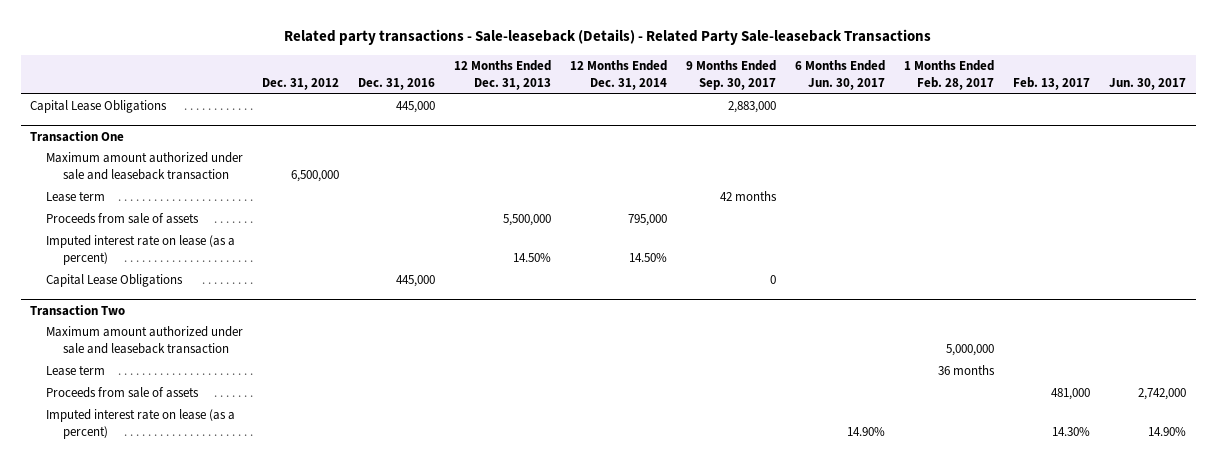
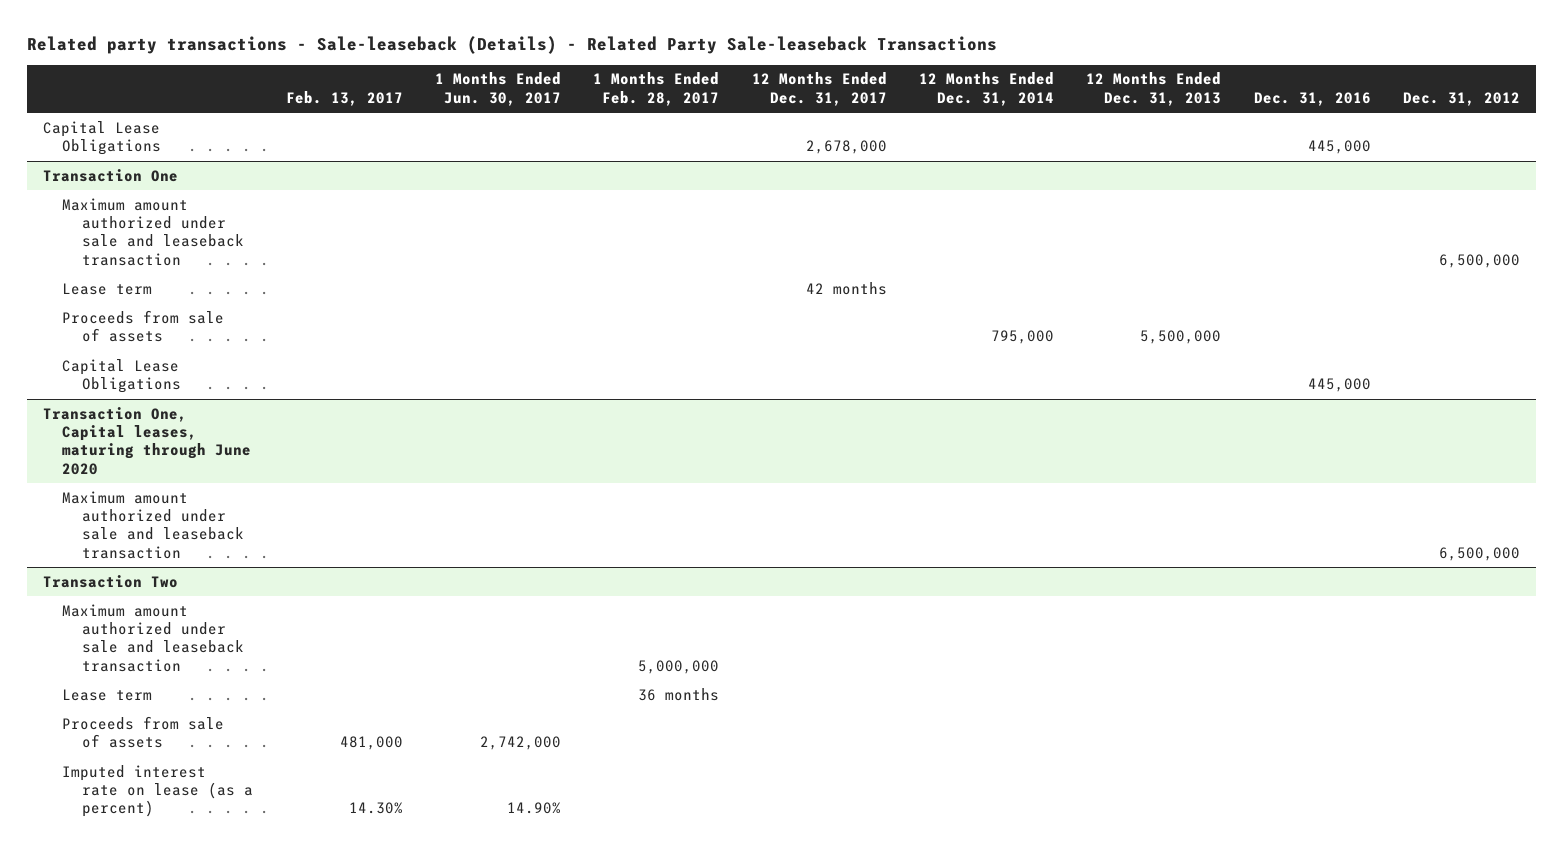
- | Dec. 31, 2012 | Dec. 31, 2016 | 12 Months Ended Dec. 31, 2013 | 12 Months Ended Dec. 31, 2014 | 9 Months Ended Sep. 30, 2017 | 6 Months Ended Jun. 30, 2017 | 1 Months Ended Feb. 28, 2017 | Feb. 13, 2017 | Jun. 30, 2017
+ | Feb. 13, 2017 | 1 Months Ended Jun. 30, 2017 | 1 Months Ended Feb. 28, 2017 | 12 Months Ended Dec. 31, 2017 | 12 Months Ended Dec. 31, 2014 | 12 Months Ended Dec. 31, 2013 | Dec. 31, 2016 | Dec. 31, 2012
@ Transaction One
- Imputed interest rate on lease (as a percent) | | | 14.50% | 14.50% | | | | |
+ Transaction One, Capital leases, maturing through June 2020
+ Maximum amount authorized under sale and leaseback transaction | | | | | | | | 6,500,000

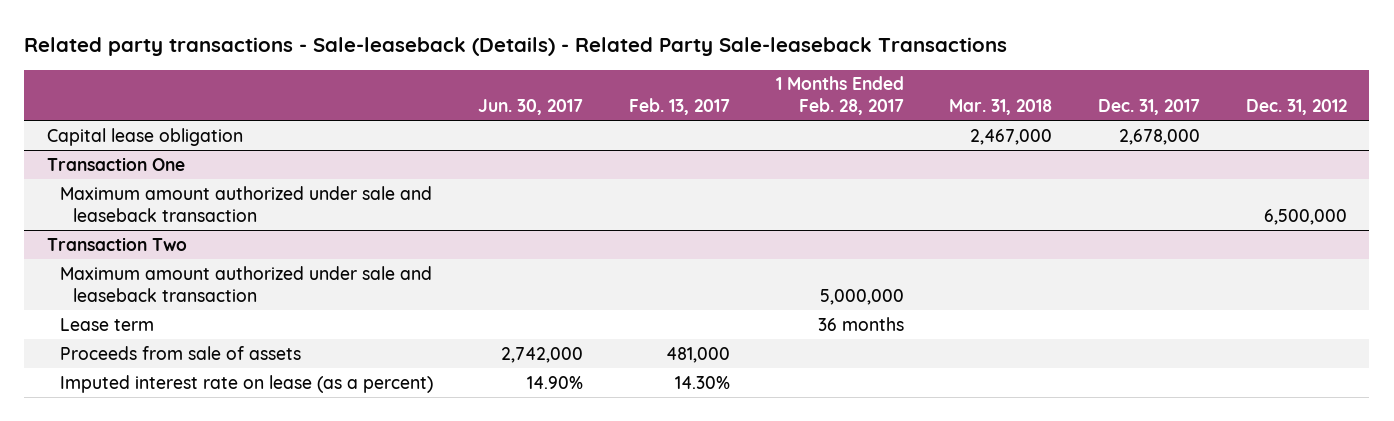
- | Feb. 13, 2017 | 1 Months Ended Jun. 30, 2017 | 1 Months Ended Feb. 28, 2017 | 12 Months Ended Dec. 31, 2017 | 12 Months Ended Dec. 31, 2014 | 12 Months Ended Dec. 31, 2013 | Dec. 31, 2016 | Dec. 31, 2012
+ | Jun. 30, 2017 | Feb. 13, 2017 | 1 Months Ended Feb. 28, 2017 | Mar. 31, 2018 | Dec. 31, 2017 | Dec. 31, 2012
- Capital Lease Obligations | | | | 2,678,000 | | | 445,000 |
+ Capital lease obligation | | | | 2,467,000 | 2,678,000 |
@ Transaction One
- Lease term | | | | 42 months | | | |
- Proceeds from sale of assets | | | | | 795,000 | 5,500,000 | |
- Capital Lease Obligations | | | | | | | 445,000 |
- Transaction One, Capital leases, maturing through June 2020
- Maximum amount authorized under sale and leaseback transaction | | | | | | | | 6,500,000

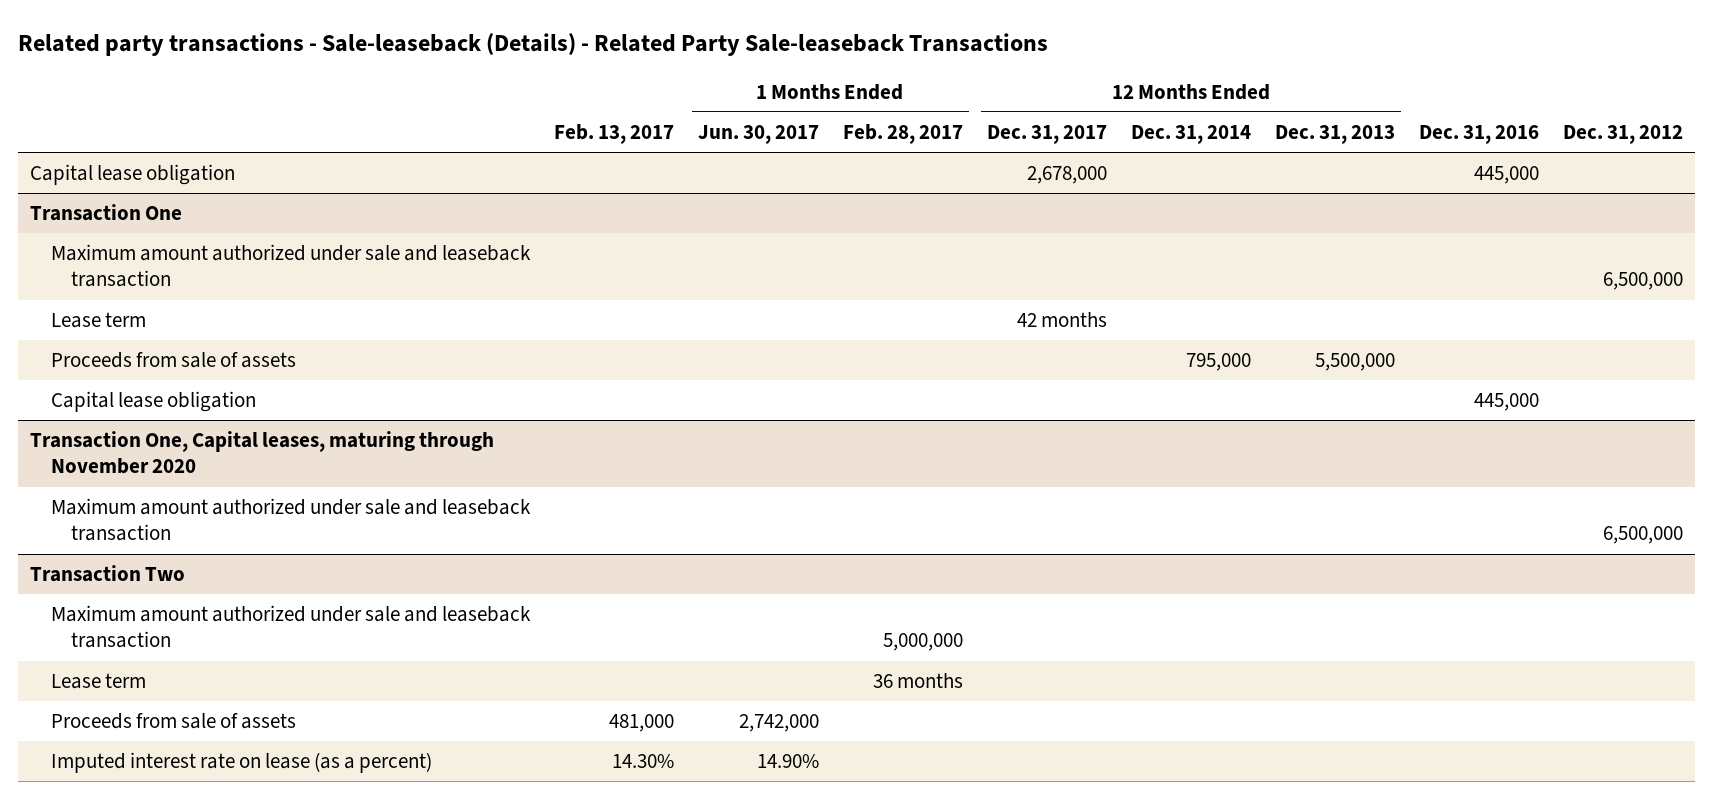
- | Jun. 30, 2017 | Feb. 13, 2017 | 1 Months Ended Feb. 28, 2017 | Mar. 31, 2018 | Dec. 31, 2017 | Dec. 31, 2012
+ | Feb. 13, 2017 | 1 Months Ended Jun. 30, 2017 | 1 Months Ended Feb. 28, 2017 | 12 Months Ended Dec. 31, 2017 | 12 Months Ended Dec. 31, 2014 | 12 Months Ended Dec. 31, 2013 | Dec. 31, 2016 | Dec. 31, 2012
@ Transaction One
+ Lease term | | | | 42 months | | | |
+ Proceeds from sale of assets | | | | | 795,000 | 5,500,000 | |
+ Capital lease obligation | | | | | | | 445,000 |
+ Transaction One, Capital leases, maturing through November 2020
+ Maximum amount authorized under sale and leaseback transaction | | | | | | | | 6,500,000

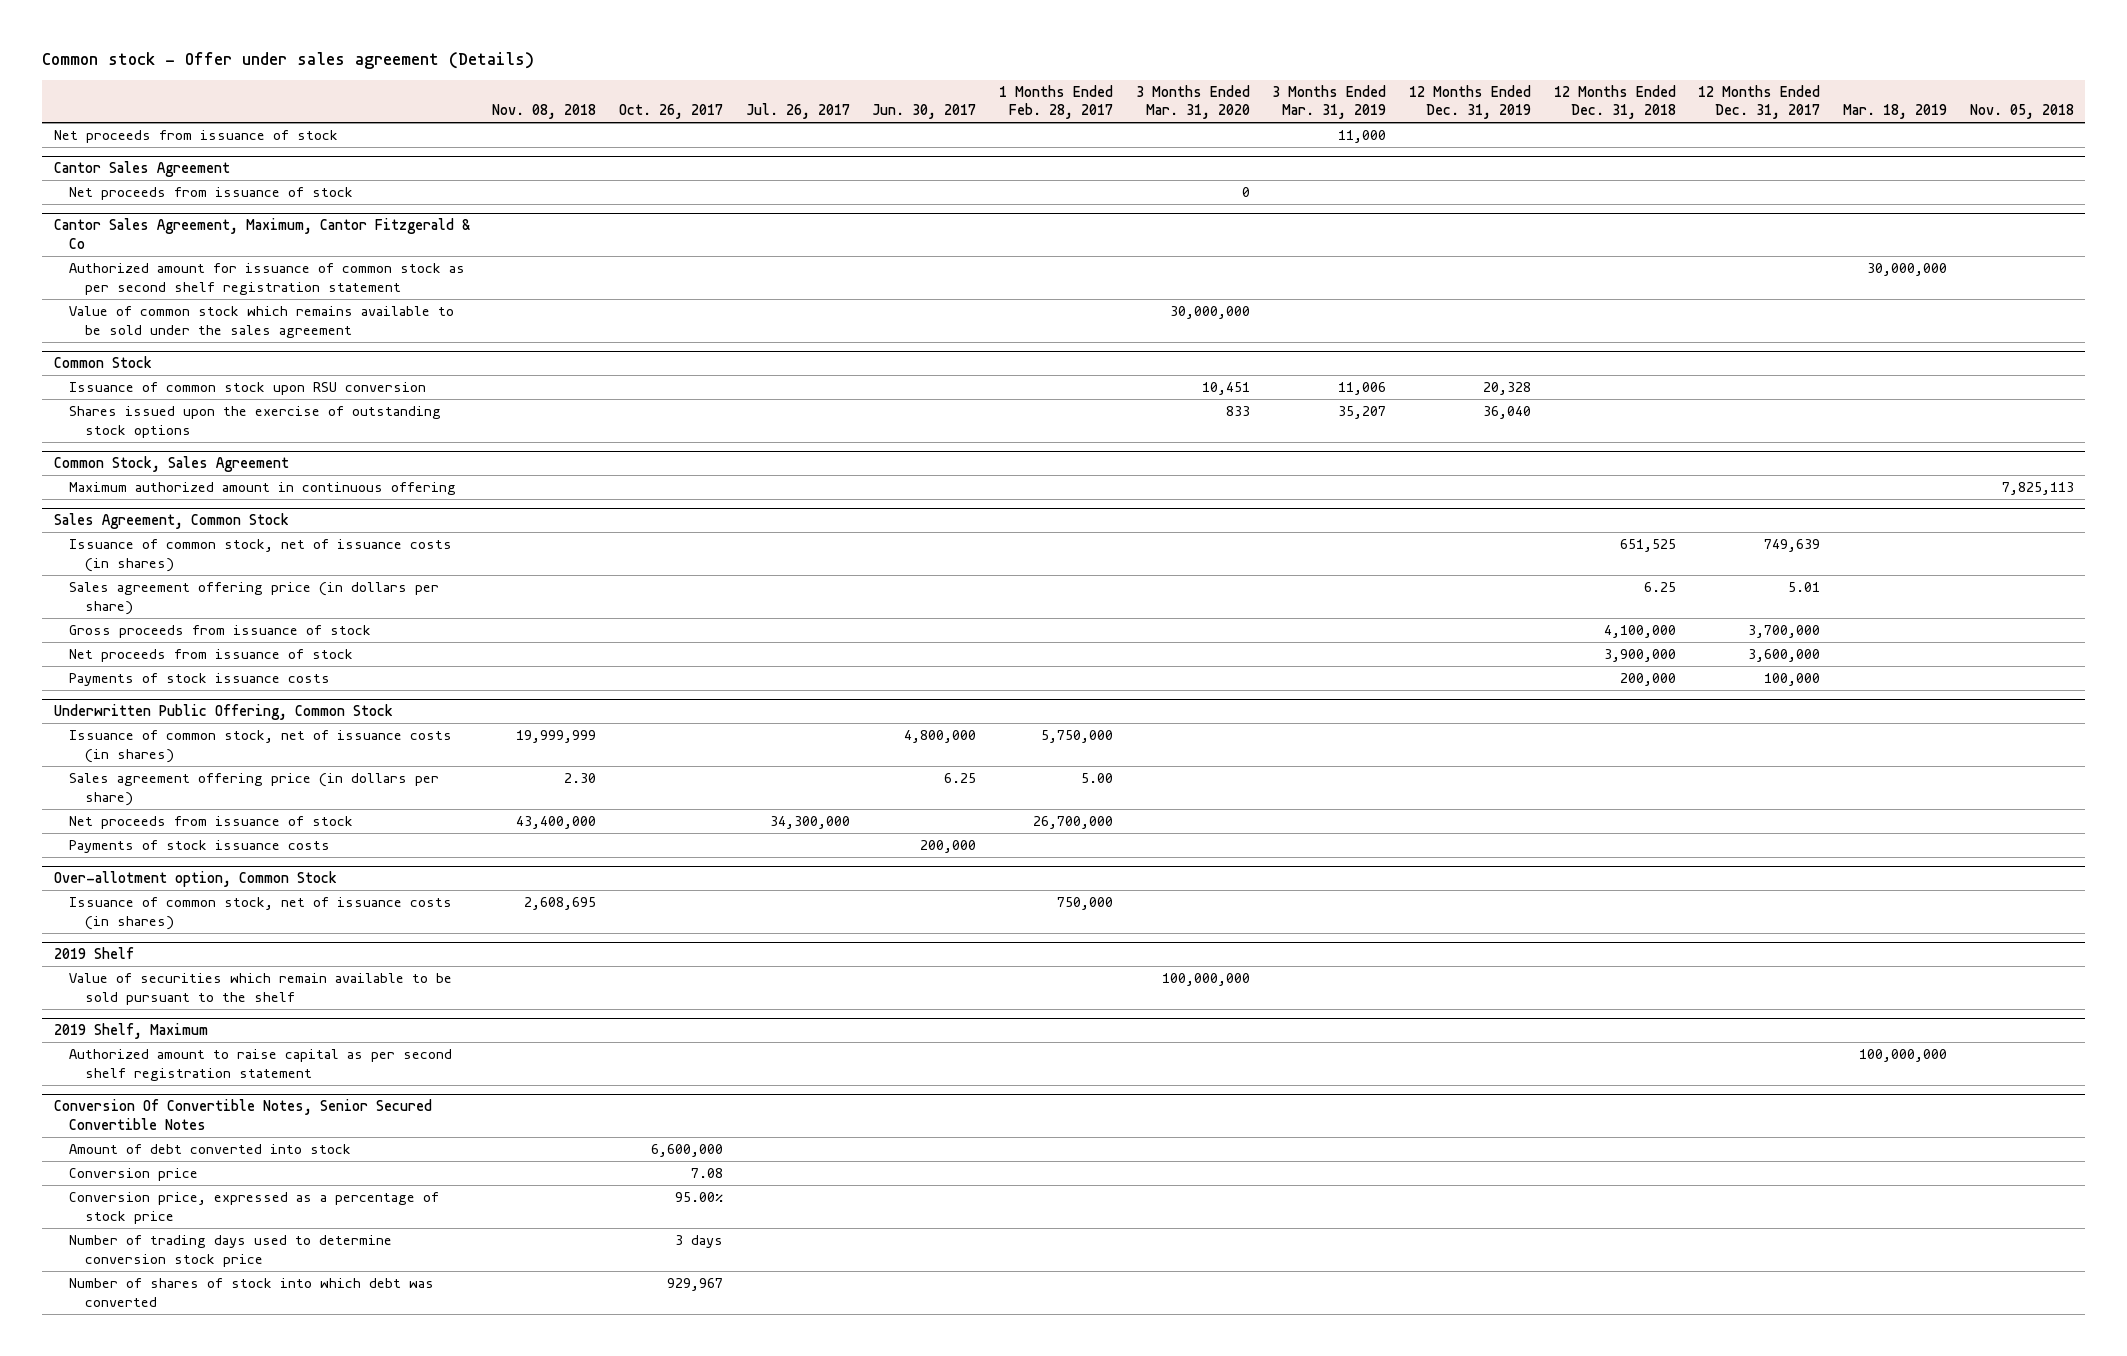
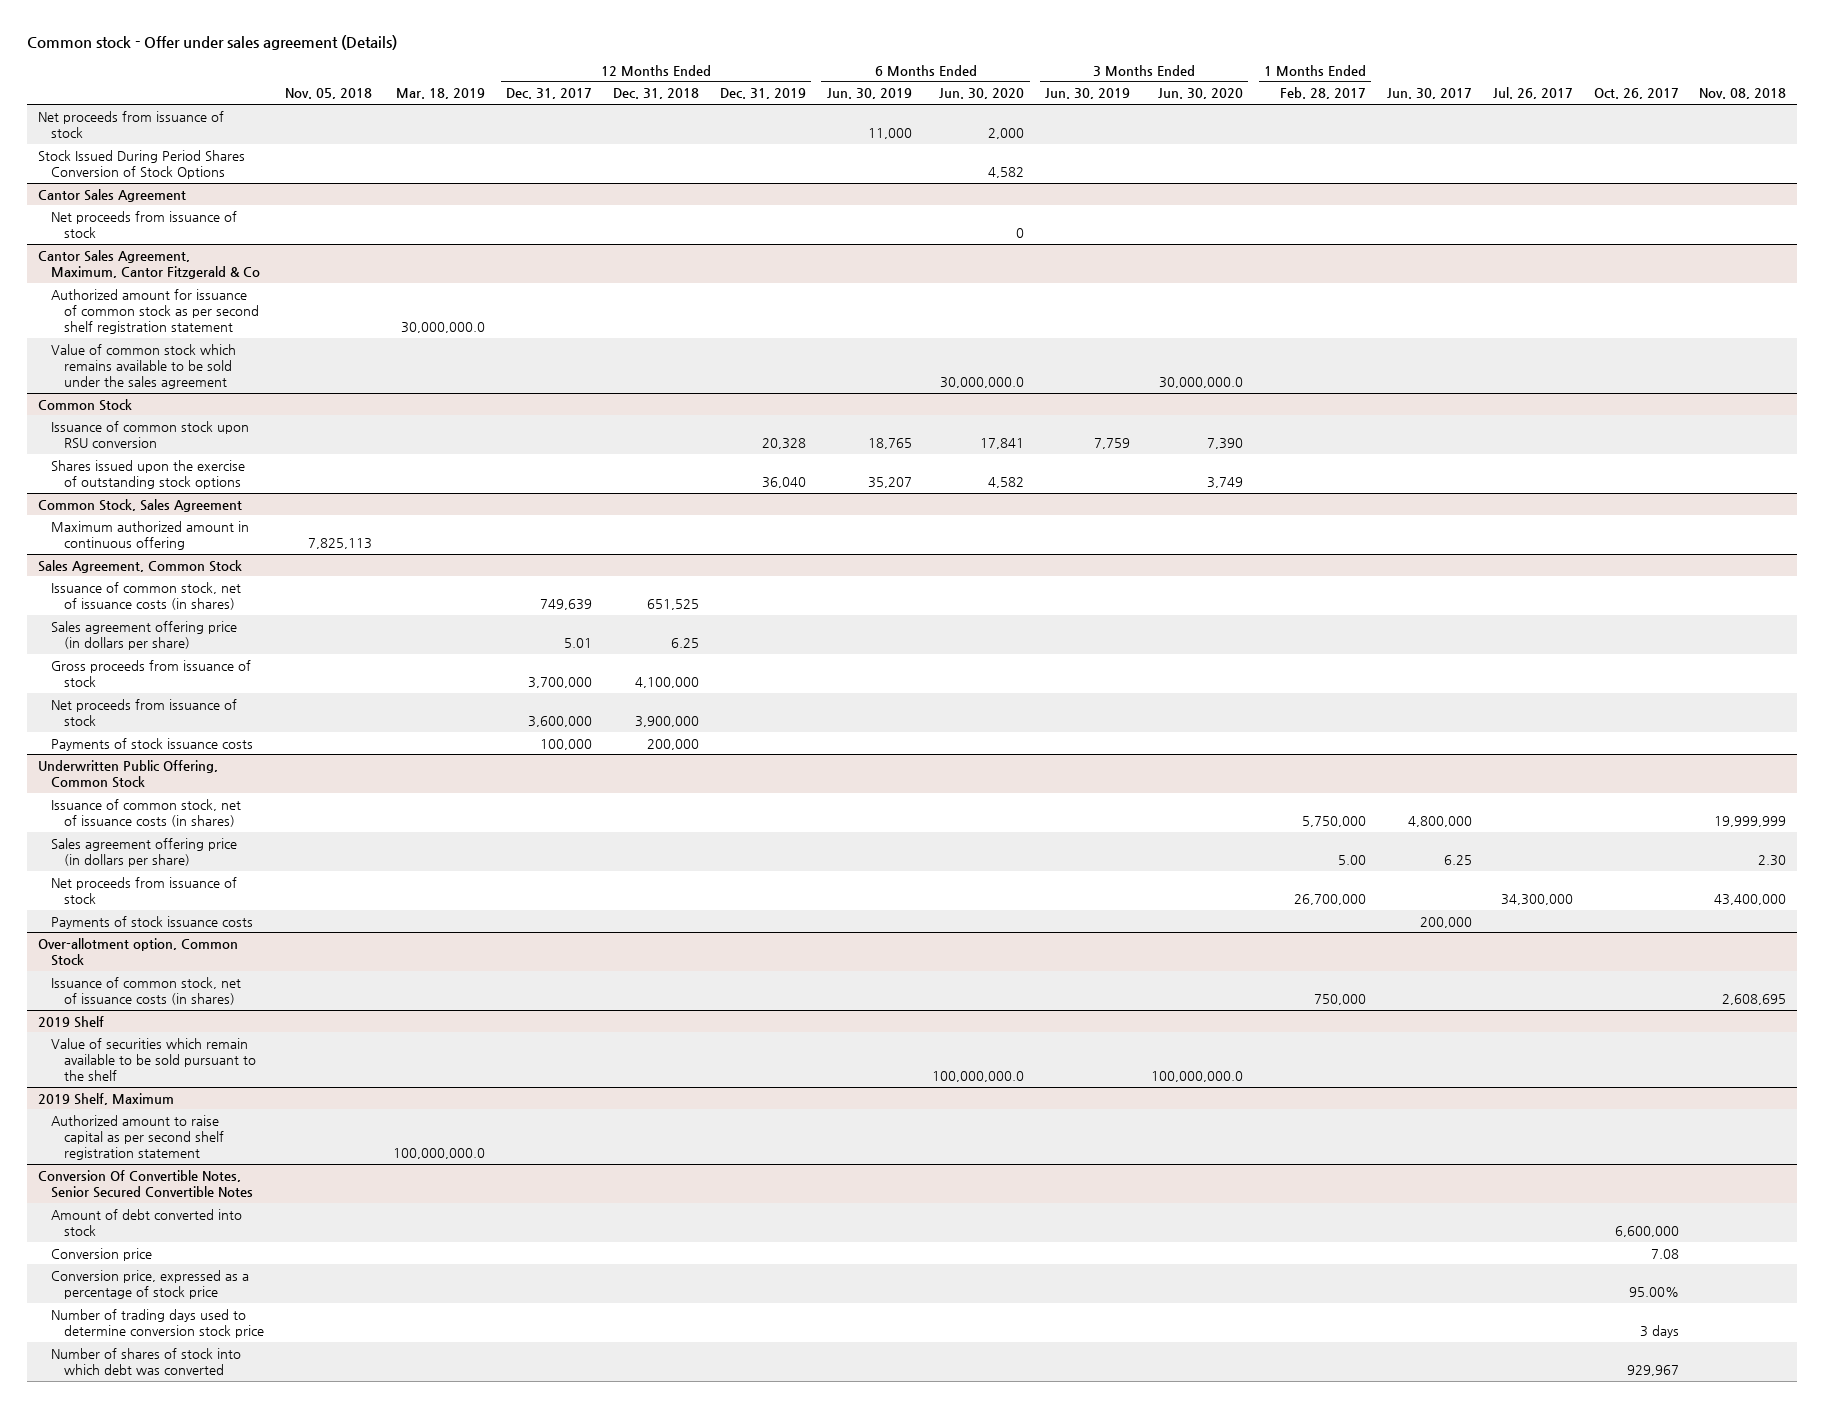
- | Nov. 08, 2018 | Oct. 26, 2017 | Jul. 26, 2017 | Jun. 30, 2017 | 1 Months Ended Feb. 28, 2017 | 3 Months Ended Mar. 31, 2020 | 3 Months Ended Mar. 31, 2019 | 12 Months Ended Dec. 31, 2019 | 12 Months Ended Dec. 31, 2018 | 12 Months Ended Dec. 31, 2017 | Mar. 18, 2019 | Nov. 05, 2018
+ | Nov. 05, 2018 | Mar. 18, 2019 | 12 Months Ended Dec. 31, 2017 | 12 Months Ended Dec. 31, 2018 | 12 Months Ended Dec. 31, 2019 | 6 Months Ended Jun. 30, 2019 | 6 Months Ended Jun. 30, 2020 | 3 Months Ended Jun. 30, 2019 | 3 Months Ended Jun. 30, 2020 | 1 Months Ended Feb. 28, 2017 | Jun. 30, 2017 | Jul. 26, 2017 | Oct. 26, 2017 | Nov. 08, 2018
+ Stock Issued During Period Shares Conversion of Stock Options | | | | | | | 4,582 | | | | | | |
@ Cantor Sales Agreement, Maximum, Cantor Fitzgerald & Co
- Authorized amount for issuance of common stock as per second shelf registration statement | | | | | | | | | | | 30,000,000 |
+ Authorized amount for issuance of common stock as per second shelf registration statement | | 30,000,000.0 | | | | | | | | | | | |
@ 2019 Shelf, Maximum
- Authorized amount to raise capital as per second shelf registration statement | | | | | | | | | | | 100,000,000 |
+ Authorized amount to raise capital as per second shelf registration statement | | 100,000,000.0 | | | | | | | | | | | |

